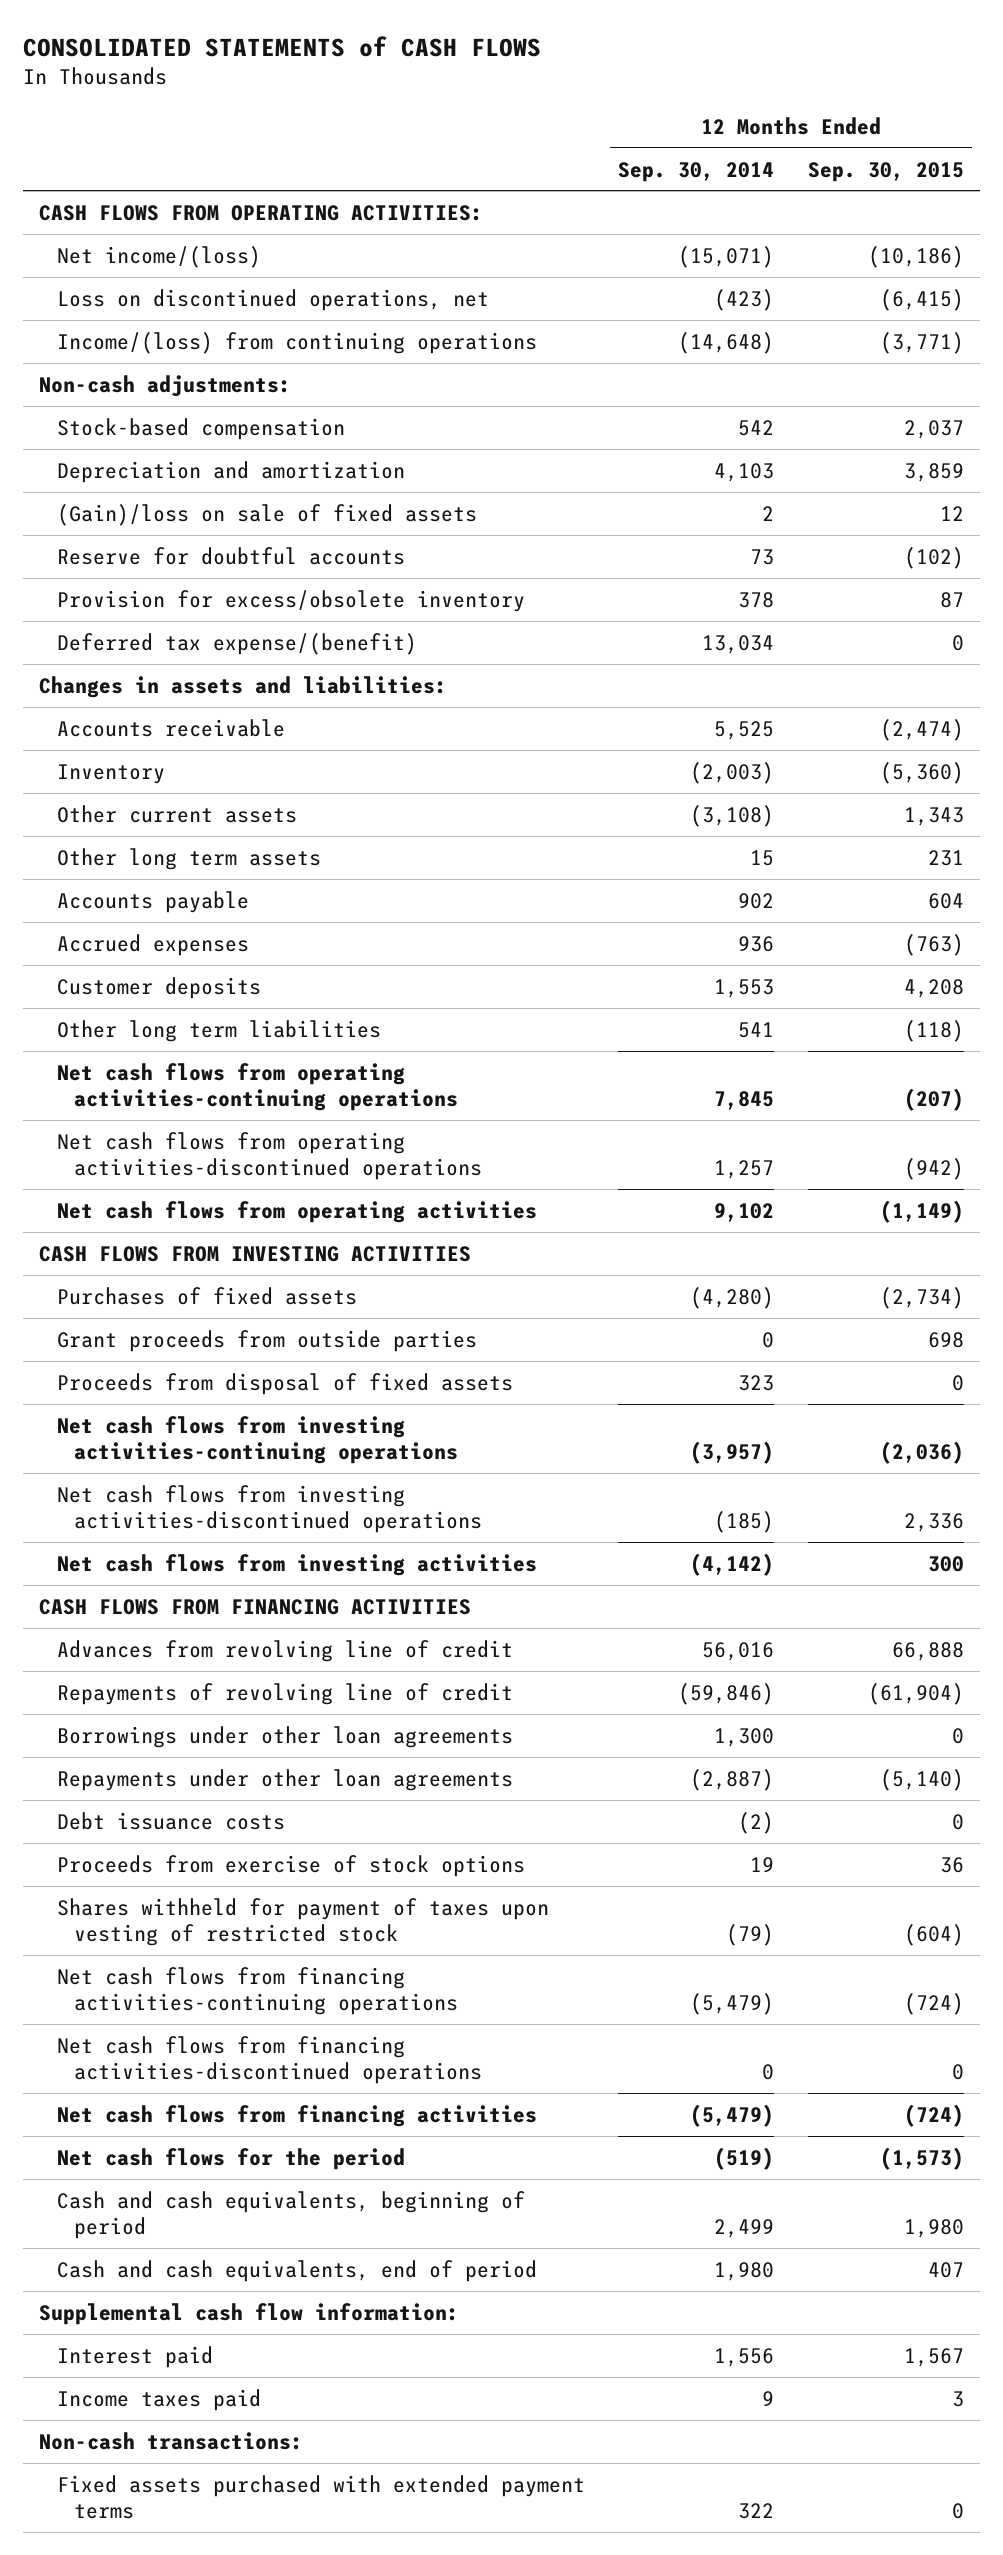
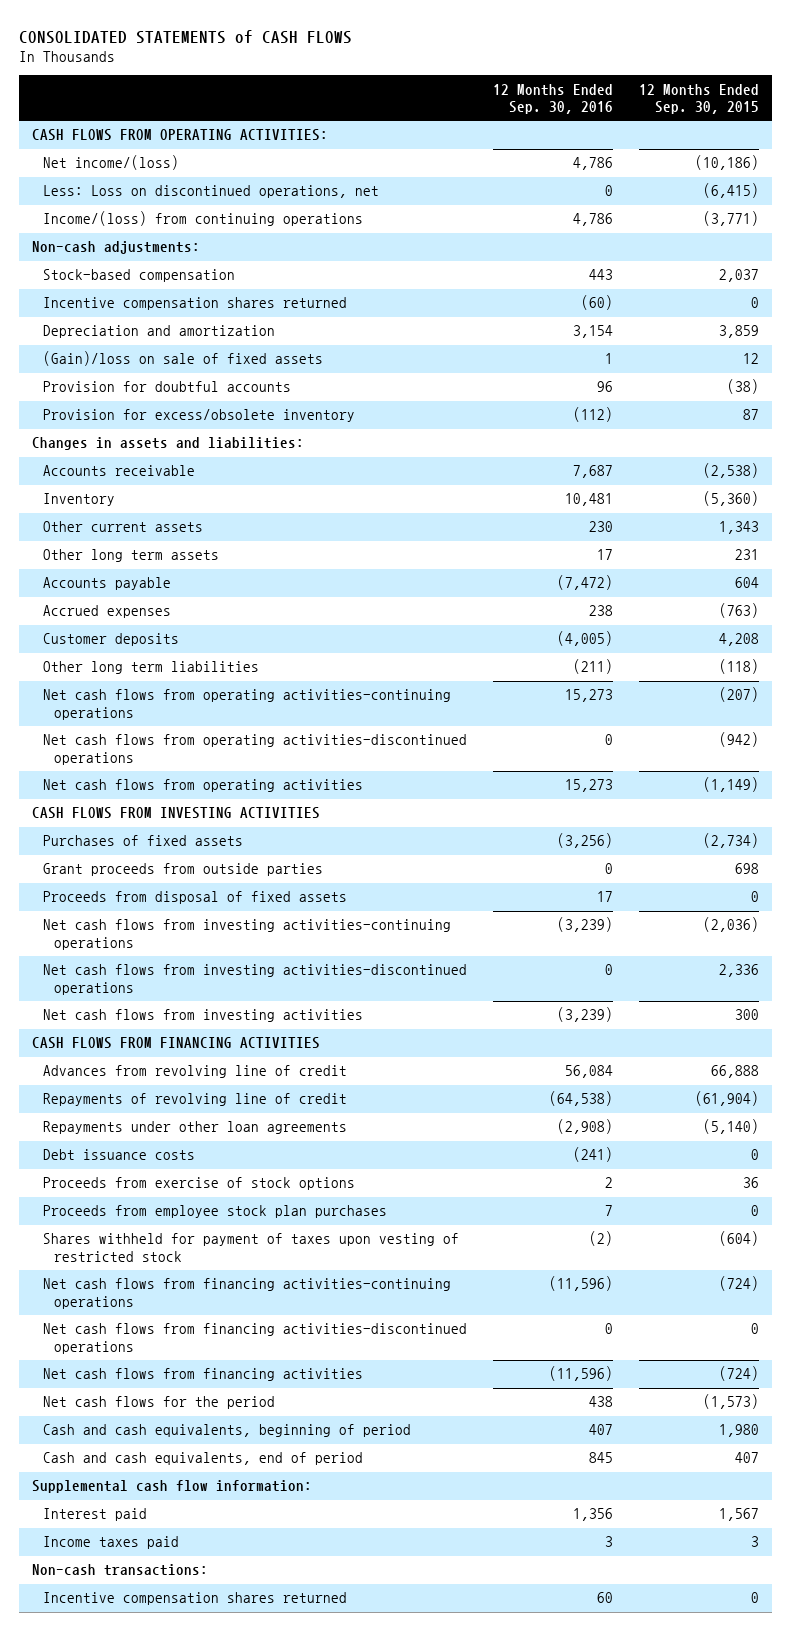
- | 12 Months Ended Sep. 30, 2014 | 12 Months Ended Sep. 30, 2015
+ | 12 Months Ended Sep. 30, 2016 | 12 Months Ended Sep. 30, 2015
- Loss on discontinued operations, net | (423) | (6,415)
+ Less: Loss on discontinued operations, net | 0 | (6,415)
+ Incentive compensation shares returned | (60) | 0
- Reserve for doubtful accounts | 73 | (102)
+ Provision for doubtful accounts | 96 | (38)
- Deferred tax expense/(benefit) | 13,034 | 0
- Accounts receivable | 5,525 | (2,474)
+ Accounts receivable | 7,687 | (2,538)
- Borrowings under other loan agreements | 1,300 | 0
+ Proceeds from employee stock plan purchases | 7 | 0
- Fixed assets purchased with extended payment terms | 322 | 0
+ Incentive compensation shares returned | 60 | 0

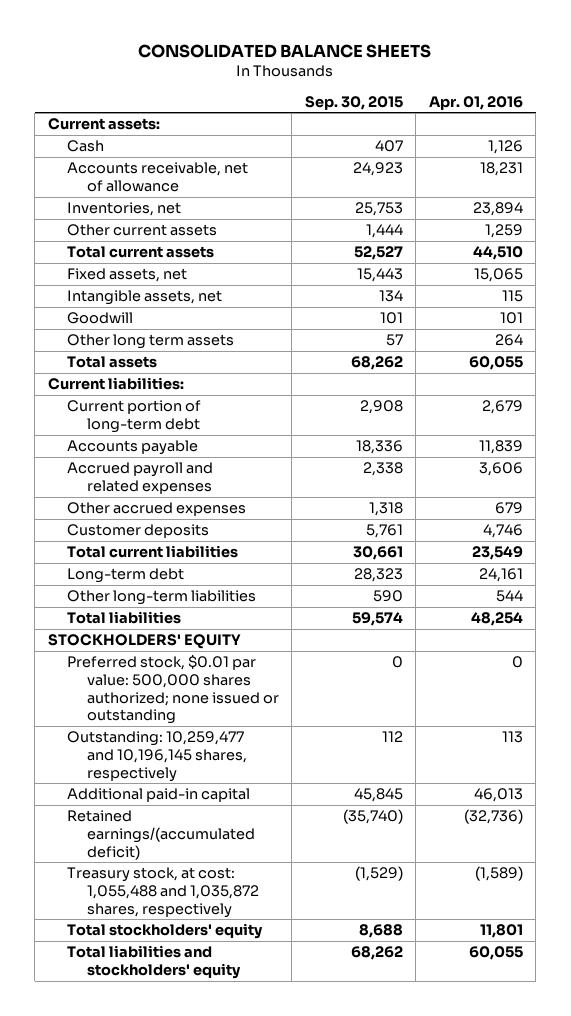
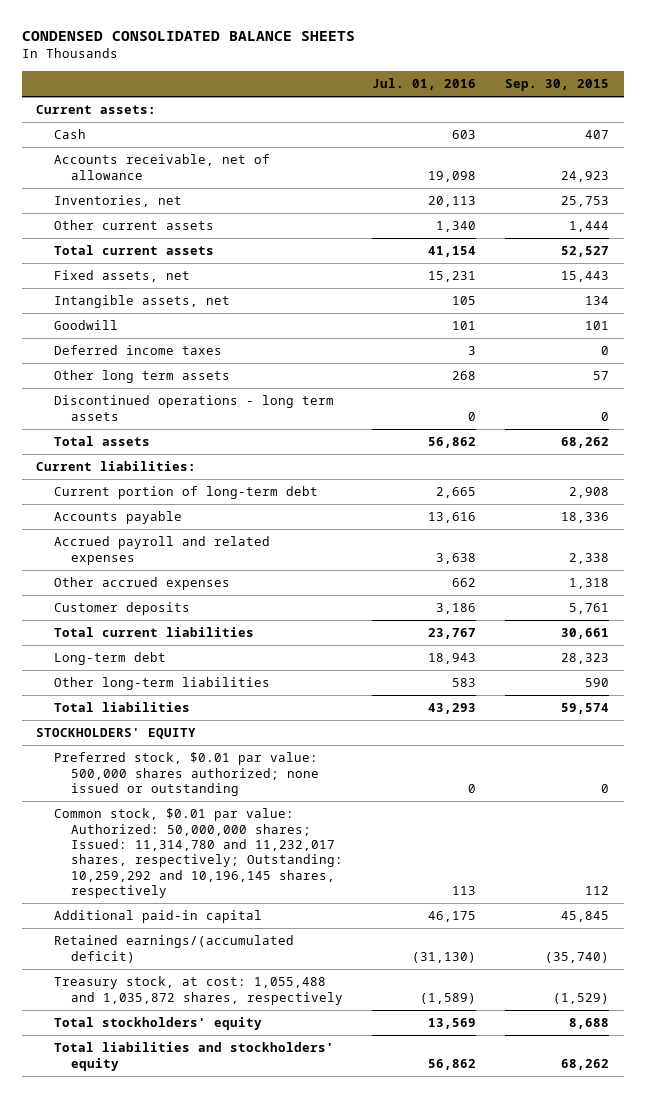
- CONSOLIDATED BALANCE SHEETS
+ CONDENSED CONSOLIDATED BALANCE SHEETS
- | Sep. 30, 2015 | Apr. 01, 2016
+ | Jul. 01, 2016 | Sep. 30, 2015
+ Deferred income taxes | 3 | 0
+ Discontinued operations - long term assets | 0 | 0
- Outstanding: 10,259,477 and 10,196,145 shares, respectively | 112 | 113
+ Common stock, $0.01 par value: Authorized: 50,000,000 shares; Issued: 11,314,780 and 11,232,017 shares, respectively; Outstanding: 10,259,292 and 10,196,145 shares, respectively | 113 | 112

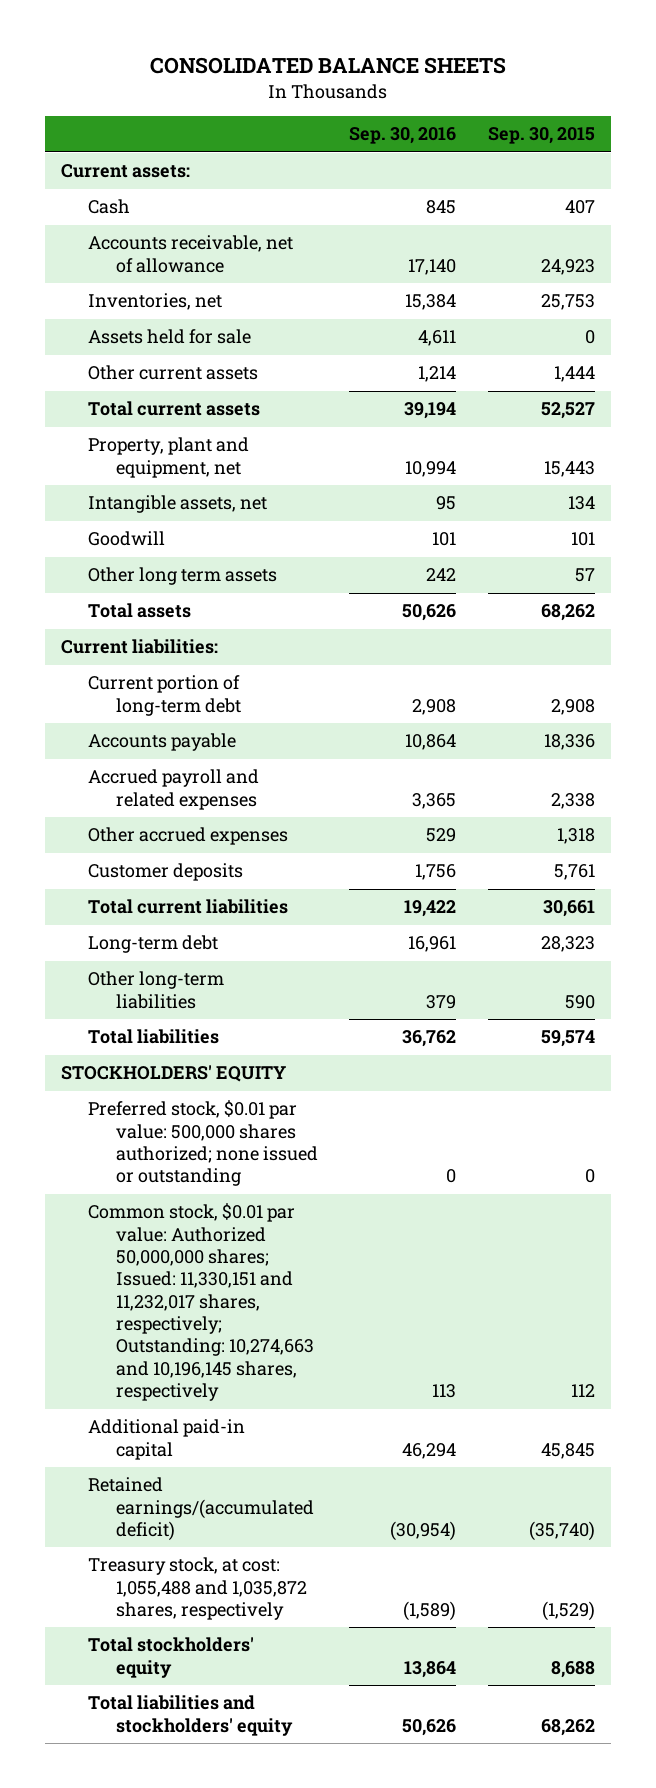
- CONDENSED CONSOLIDATED BALANCE SHEETS
+ CONSOLIDATED BALANCE SHEETS
- | Jul. 01, 2016 | Sep. 30, 2015
+ | Sep. 30, 2016 | Sep. 30, 2015
+ Assets held for sale | 4,611 | 0
- Fixed assets, net | 15,231 | 15,443
+ Property, plant and equipment, net | 10,994 | 15,443
- Deferred income taxes | 3 | 0
- Discontinued operations - long term assets | 0 | 0
- Common stock, $0.01 par value: Authorized: 50,000,000 shares; Issued: 11,314,780 and 11,232,017 shares, respectively; Outstanding: 10,259,292 and 10,196,145 shares, respectively | 113 | 112
+ Common stock, $0.01 par value: Authorized 50,000,000 shares; Issued: 11,330,151 and 11,232,017 shares, respectively; Outstanding: 10,274,663 and 10,196,145 shares, respectively | 113 | 112

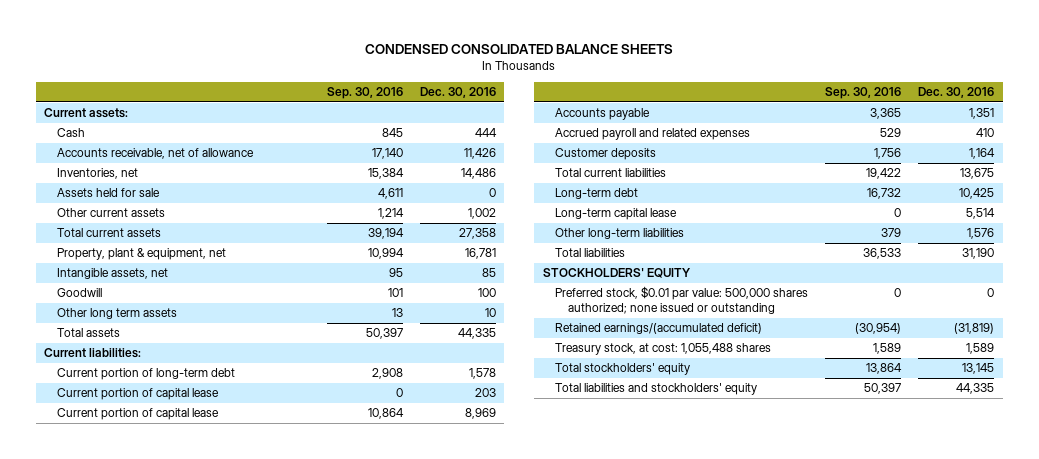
- CONSOLIDATED BALANCE SHEETS
+ CONDENSED CONSOLIDATED BALANCE SHEETS
- | Sep. 30, 2016 | Sep. 30, 2015
+ | Sep. 30, 2016 | Dec. 30, 2016
- Property, plant and equipment, net | 10,994 | 15,443
+ Property, plant & equipment, net | 10,994 | 16,781
- Other long term assets | 242 | 57
- Total assets | 50,626 | 68,262
+ Other long term assets | 13 | 10
+ Total assets | 50,397 | 44,335
- Accounts payable | 10,864 | 18,336
- Accrued payroll and related expenses | 3,365 | 2,338
- Other accrued expenses | 529 | 1,318
+ Current portion of capital lease | 0 | 203
+ Current portion of capital lease | 10,864 | 8,969
+ Accounts payable | 3,365 | 1,351
+ Accrued payroll and related expenses | 529 | 410
- Long-term debt | 16,961 | 28,323
+ Long-term debt | 16,732 | 10,425
+ Long-term capital lease | 0 | 5,514
- Total liabilities | 36,762 | 59,574
+ Total liabilities | 36,533 | 31,190
- Common stock, $0.01 par value: Authorized 50,000,000 shares; Issued: 11,330,151 and 11,232,017 shares, respectively; Outstanding: 10,274,663 and 10,196,145 shares, respectively | 113 | 112
- Additional paid-in capital | 46,294 | 45,845
- Treasury stock, at cost: 1,055,488 and 1,035,872 shares, respectively | (1,589) | (1,529)
+ Treasury stock, at cost: 1,055,488 shares | 1,589 | 1,589
- Total liabilities and stockholders' equity | 50,626 | 68,262
+ Total liabilities and stockholders' equity | 50,397 | 44,335

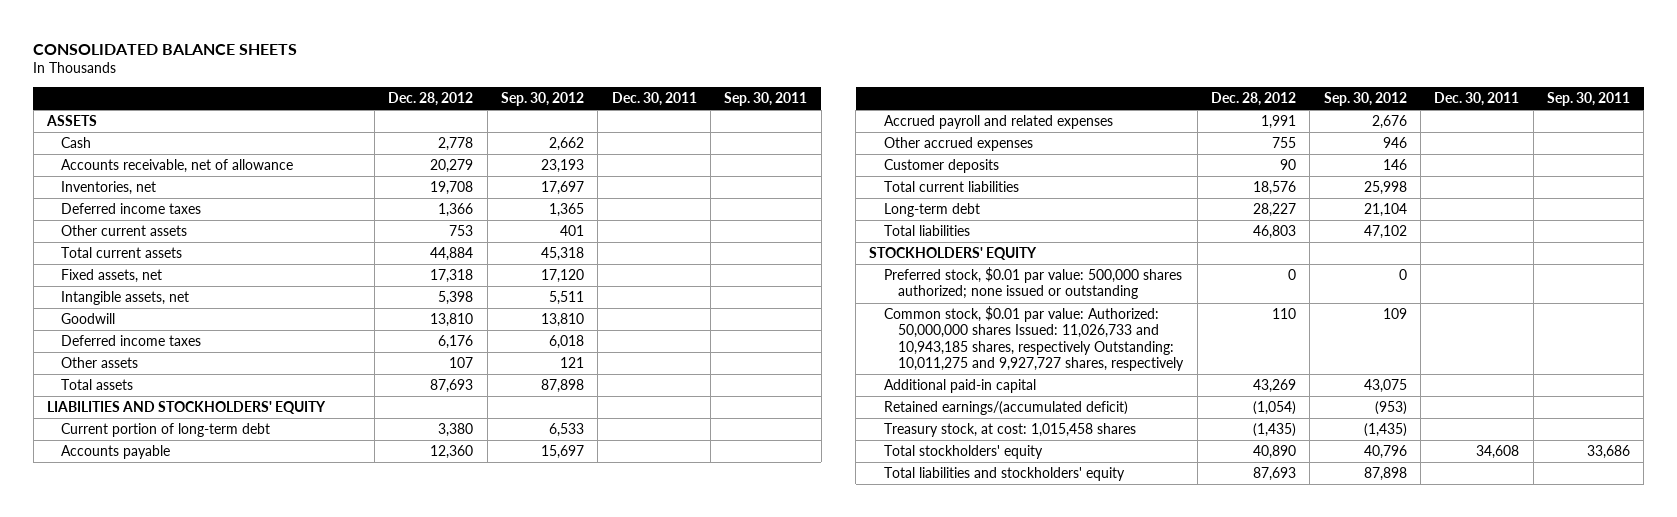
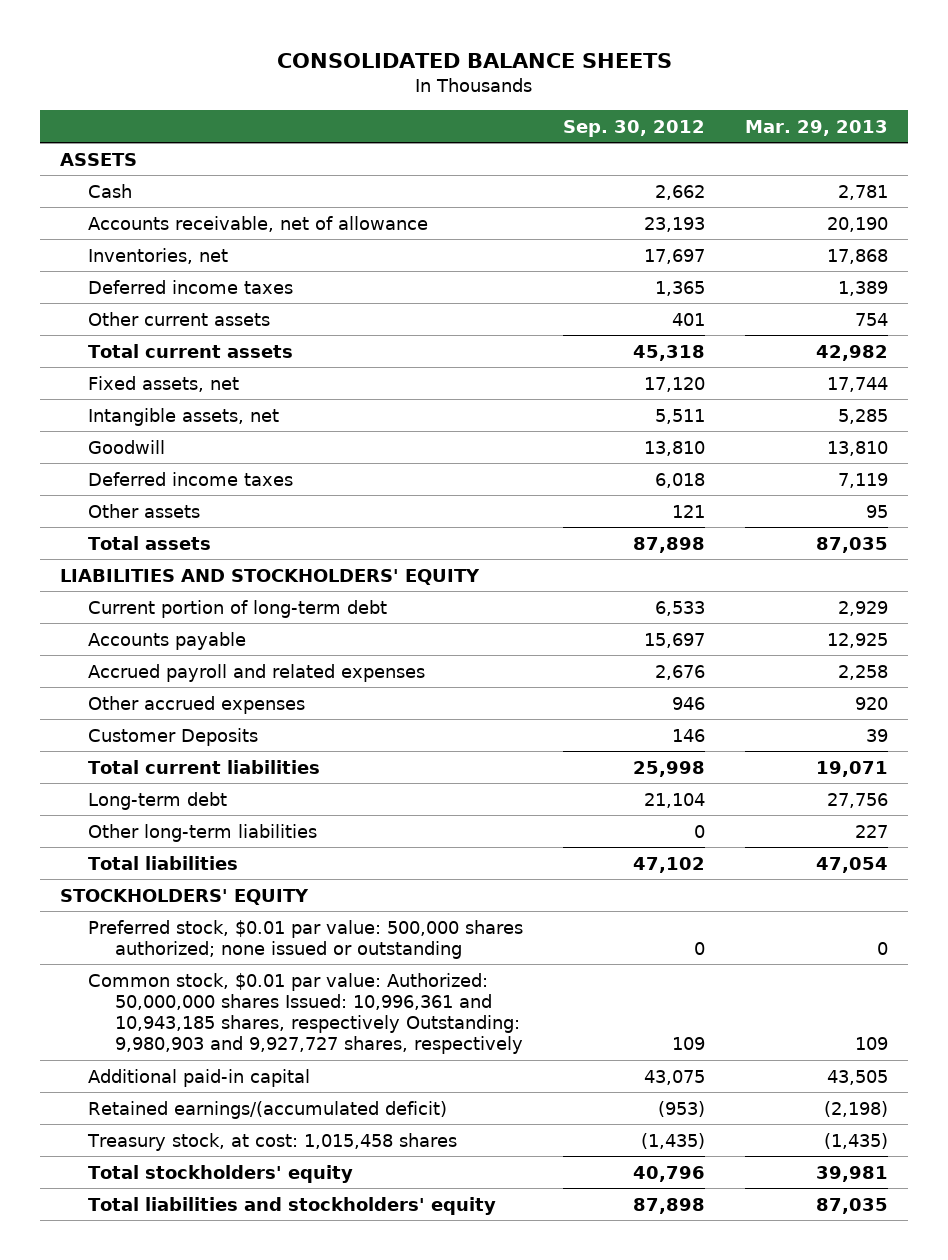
- | Dec. 28, 2012 | Sep. 30, 2012 | Dec. 30, 2011 | Sep. 30, 2011
+ | Sep. 30, 2012 | Mar. 29, 2013
- Customer deposits | 90 | 146 | |
+ Customer Deposits | 146 | 39
+ Other long-term liabilities | 0 | 227
- Common stock, $0.01 par value: Authorized: 50,000,000 shares Issued: 11,026,733 and 10,943,185 shares, respectively Outstanding: 10,011,275 and 9,927,727 shares, respectively | 110 | 109 | |
+ Common stock, $0.01 par value: Authorized: 50,000,000 shares Issued: 10,996,361 and 10,943,185 shares, respectively Outstanding: 9,980,903 and 9,927,727 shares, respectively | 109 | 109

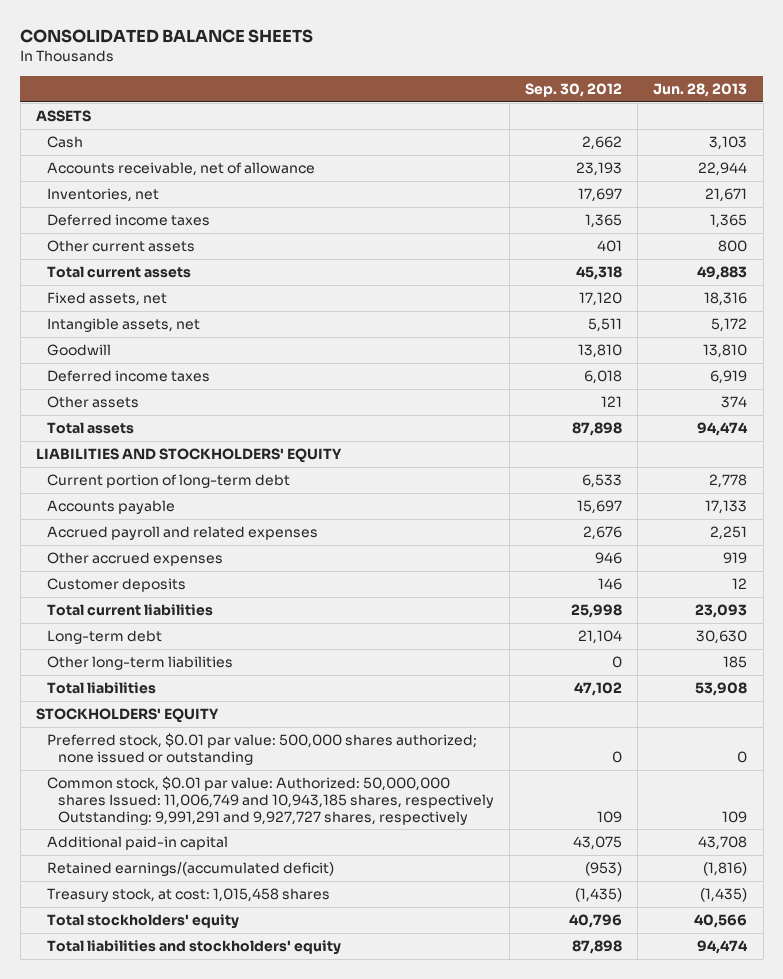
- | Sep. 30, 2012 | Mar. 29, 2013
+ | Sep. 30, 2012 | Jun. 28, 2013
- Customer Deposits | 146 | 39
+ Customer deposits | 146 | 12
- Common stock, $0.01 par value: Authorized: 50,000,000 shares Issued: 10,996,361 and 10,943,185 shares, respectively Outstanding: 9,980,903 and 9,927,727 shares, respectively | 109 | 109
+ Common stock, $0.01 par value: Authorized: 50,000,000 shares Issued: 11,006,749 and 10,943,185 shares, respectively Outstanding: 9,991,291 and 9,927,727 shares, respectively | 109 | 109

